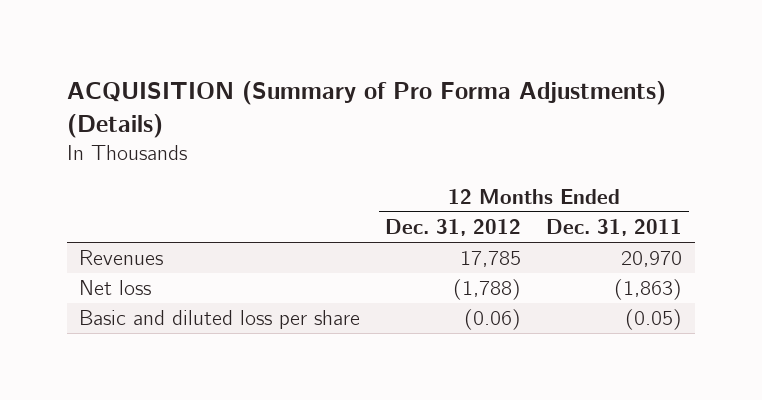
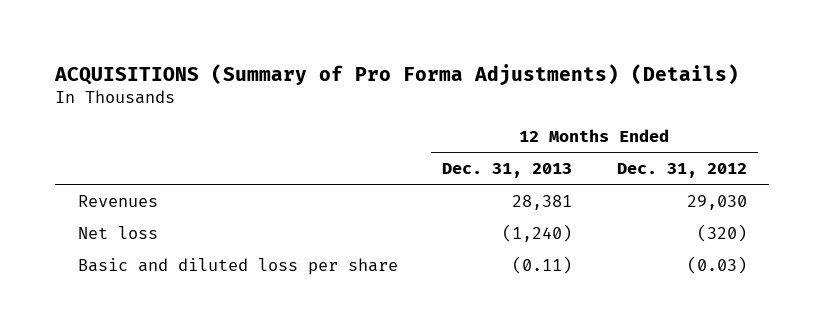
- ACQUISITION (Summary of Pro Forma Adjustments) (Details)
+ ACQUISITIONS (Summary of Pro Forma Adjustments) (Details)
- | 12 Months Ended Dec. 31, 2012 | 12 Months Ended Dec. 31, 2011
+ | 12 Months Ended Dec. 31, 2013 | 12 Months Ended Dec. 31, 2012
- Revenues | 17,785 | 20,970
- Net loss | (1,788) | (1,863)
- Basic and diluted loss per share | (0.06) | (0.05)
+ Revenues | 28,381 | 29,030
+ Net loss | (1,240) | (320)
+ Basic and diluted loss per share | (0.11) | (0.03)

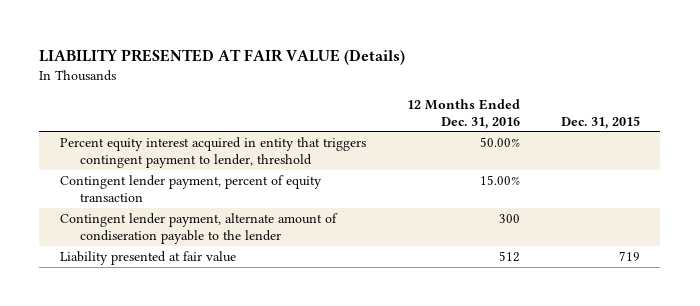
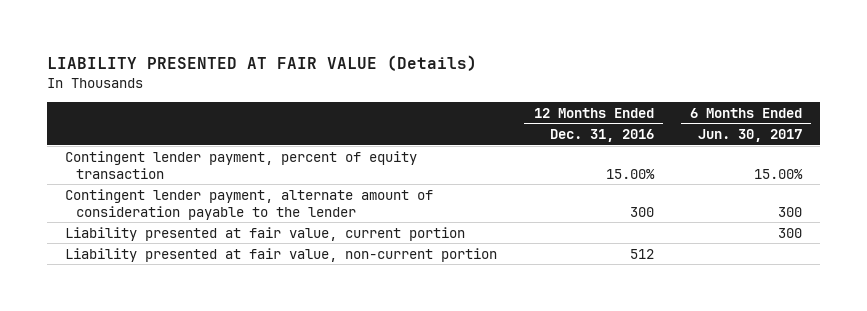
- | 12 Months Ended Dec. 31, 2016 | Dec. 31, 2015
+ | 12 Months Ended Dec. 31, 2016 | 6 Months Ended Jun. 30, 2017
- Percent equity interest acquired in entity that triggers contingent payment to lender, threshold | 50.00% |
- Contingent lender payment, alternate amount of condiseration payable to the lender | 300 |
- Liability presented at fair value | 512 | 719
+ Contingent lender payment, alternate amount of consideration payable to the lender | 300 | 300
+ Liability presented at fair value, current portion | | 300
+ Liability presented at fair value, non-current portion | 512 |

